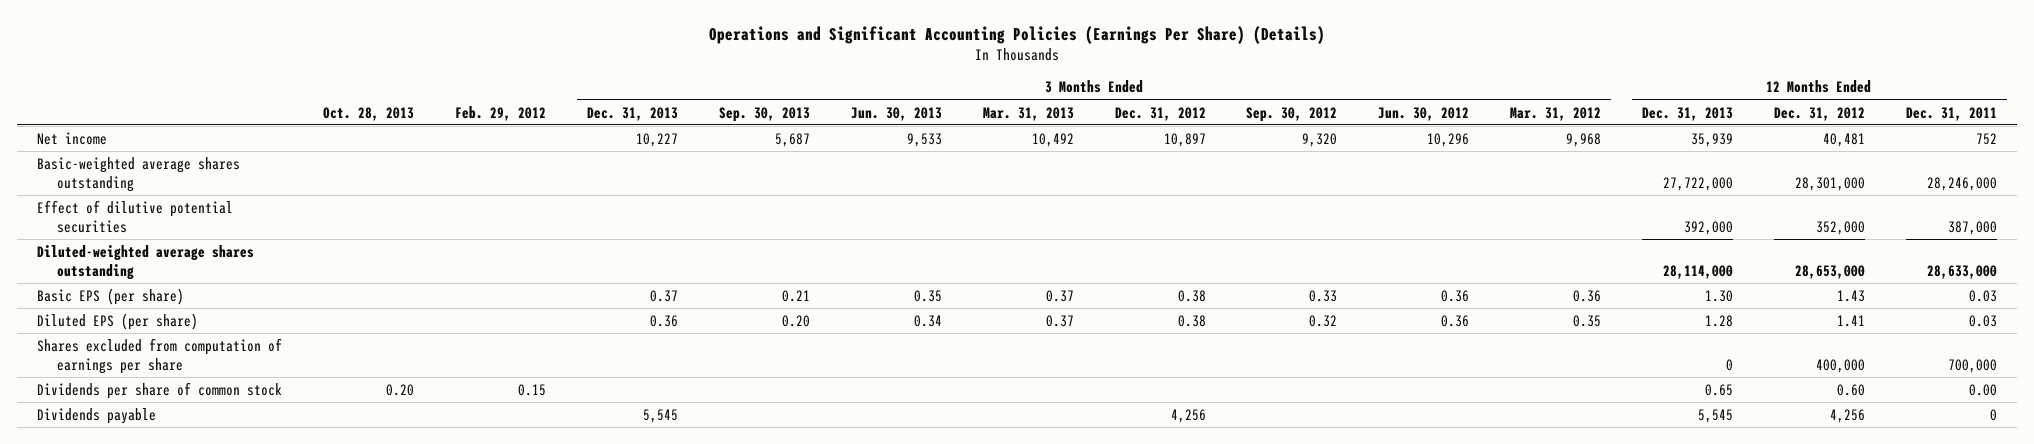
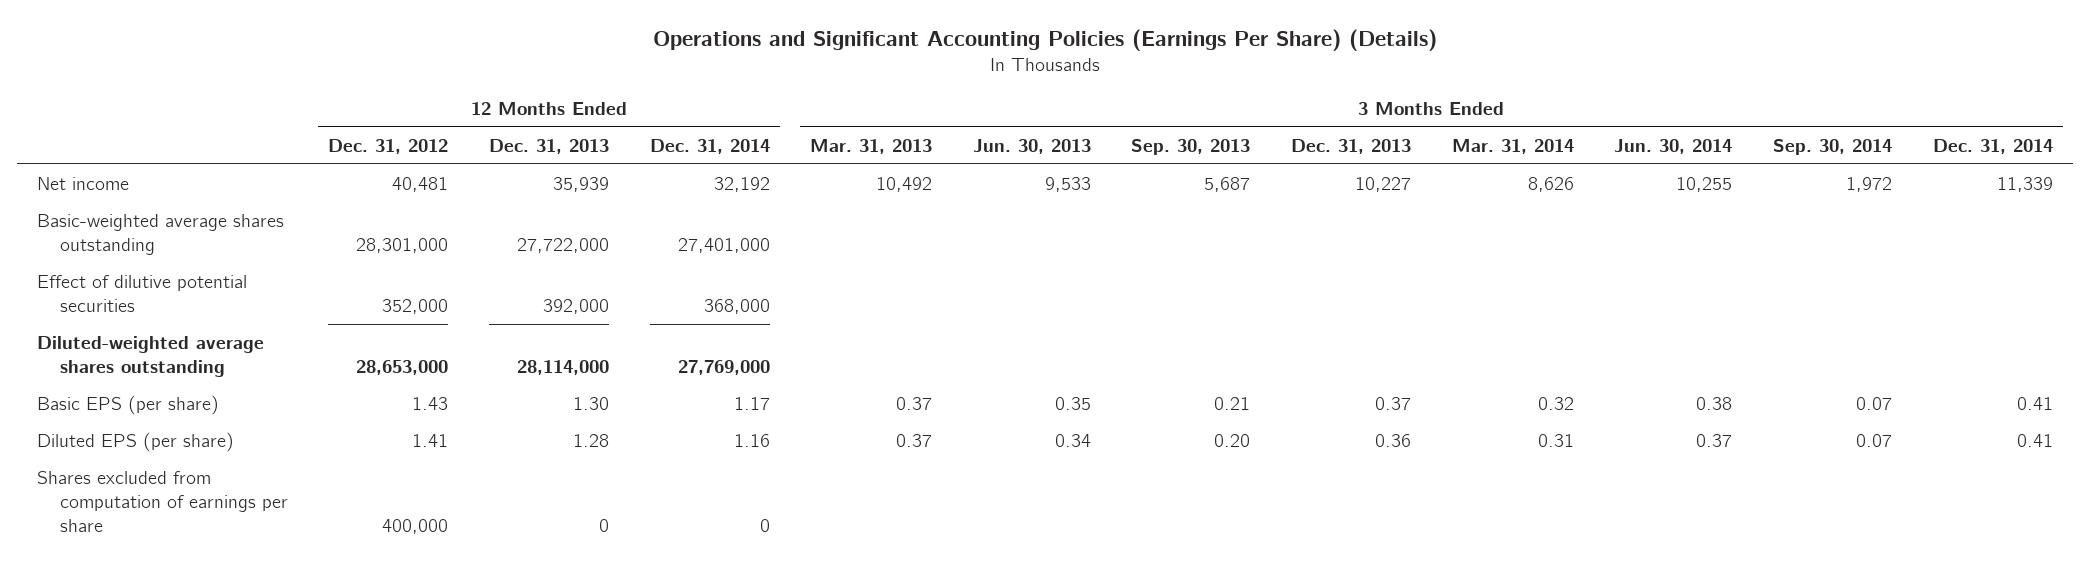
- | Oct. 28, 2013 | Feb. 29, 2012 | 3 Months Ended Dec. 31, 2013 | 3 Months Ended Sep. 30, 2013 | 3 Months Ended Jun. 30, 2013 | 3 Months Ended Mar. 31, 2013 | 3 Months Ended Dec. 31, 2012 | 3 Months Ended Sep. 30, 2012 | 3 Months Ended Jun. 30, 2012 | 3 Months Ended Mar. 31, 2012 | 12 Months Ended Dec. 31, 2013 | 12 Months Ended Dec. 31, 2012 | 12 Months Ended Dec. 31, 2011
+ | 12 Months Ended Dec. 31, 2012 | 12 Months Ended Dec. 31, 2013 | 12 Months Ended Dec. 31, 2014 | 3 Months Ended Mar. 31, 2013 | 3 Months Ended Jun. 30, 2013 | 3 Months Ended Sep. 30, 2013 | 3 Months Ended Dec. 31, 2013 | 3 Months Ended Mar. 31, 2014 | 3 Months Ended Jun. 30, 2014 | 3 Months Ended Sep. 30, 2014 | 3 Months Ended Dec. 31, 2014
- Dividends per share of common stock | 0.20 | 0.15 | | | | | | | | | 0.65 | 0.60 | 0.00
- Dividends payable | | | 5,545 | | | | 4,256 | | | | 5,545 | 4,256 | 0

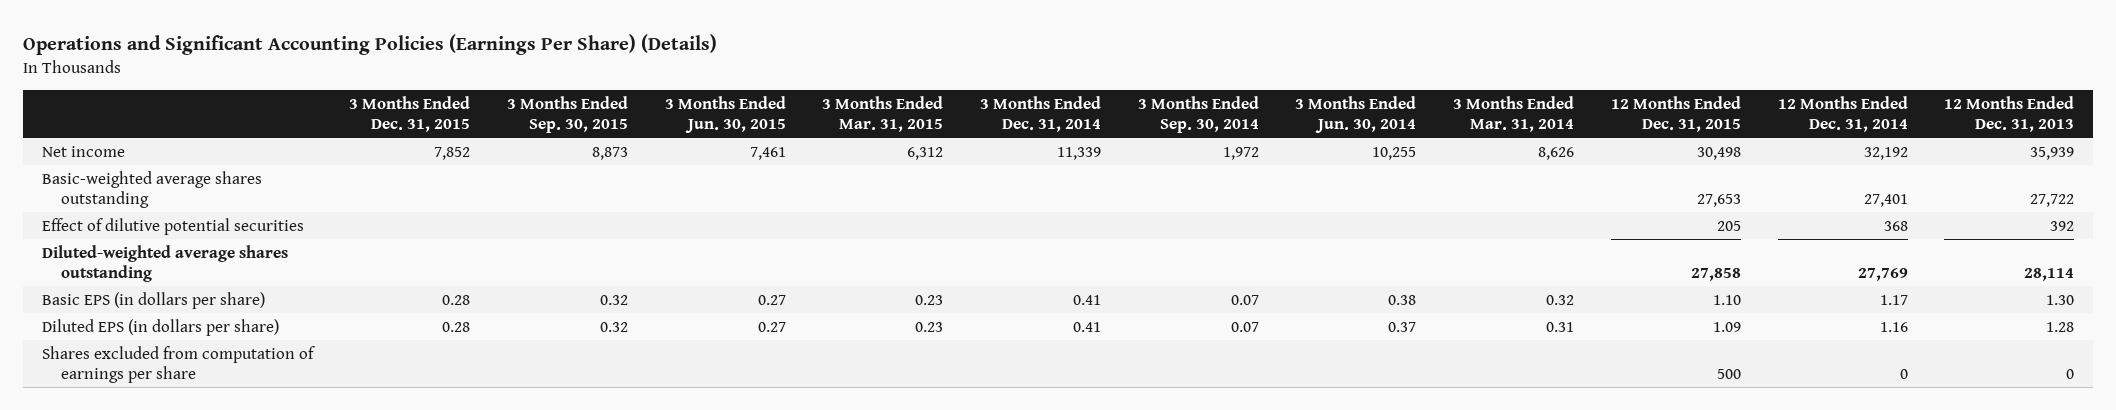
- | 12 Months Ended Dec. 31, 2012 | 12 Months Ended Dec. 31, 2013 | 12 Months Ended Dec. 31, 2014 | 3 Months Ended Mar. 31, 2013 | 3 Months Ended Jun. 30, 2013 | 3 Months Ended Sep. 30, 2013 | 3 Months Ended Dec. 31, 2013 | 3 Months Ended Mar. 31, 2014 | 3 Months Ended Jun. 30, 2014 | 3 Months Ended Sep. 30, 2014 | 3 Months Ended Dec. 31, 2014
+ | 3 Months Ended Dec. 31, 2015 | 3 Months Ended Sep. 30, 2015 | 3 Months Ended Jun. 30, 2015 | 3 Months Ended Mar. 31, 2015 | 3 Months Ended Dec. 31, 2014 | 3 Months Ended Sep. 30, 2014 | 3 Months Ended Jun. 30, 2014 | 3 Months Ended Mar. 31, 2014 | 12 Months Ended Dec. 31, 2015 | 12 Months Ended Dec. 31, 2014 | 12 Months Ended Dec. 31, 2013
- Basic-weighted average shares outstanding | 28,301,000 | 27,722,000 | 27,401,000 | | | | | | | |
- Effect of dilutive potential securities | 352,000 | 392,000 | 368,000 | | | | | | | |
- Diluted-weighted average shares outstanding | 28,653,000 | 28,114,000 | 27,769,000 | | | | | | | |
- Basic EPS (per share) | 1.43 | 1.30 | 1.17 | 0.37 | 0.35 | 0.21 | 0.37 | 0.32 | 0.38 | 0.07 | 0.41
- Diluted EPS (per share) | 1.41 | 1.28 | 1.16 | 0.37 | 0.34 | 0.20 | 0.36 | 0.31 | 0.37 | 0.07 | 0.41
+ Basic-weighted average shares outstanding | | | | | | | | | 27,653 | 27,401 | 27,722
+ Effect of dilutive potential securities | | | | | | | | | 205 | 368 | 392
+ Diluted-weighted average shares outstanding | | | | | | | | | 27,858 | 27,769 | 28,114
+ Basic EPS (in dollars per share) | 0.28 | 0.32 | 0.27 | 0.23 | 0.41 | 0.07 | 0.38 | 0.32 | 1.10 | 1.17 | 1.30
+ Diluted EPS (in dollars per share) | 0.28 | 0.32 | 0.27 | 0.23 | 0.41 | 0.07 | 0.37 | 0.31 | 1.09 | 1.16 | 1.28

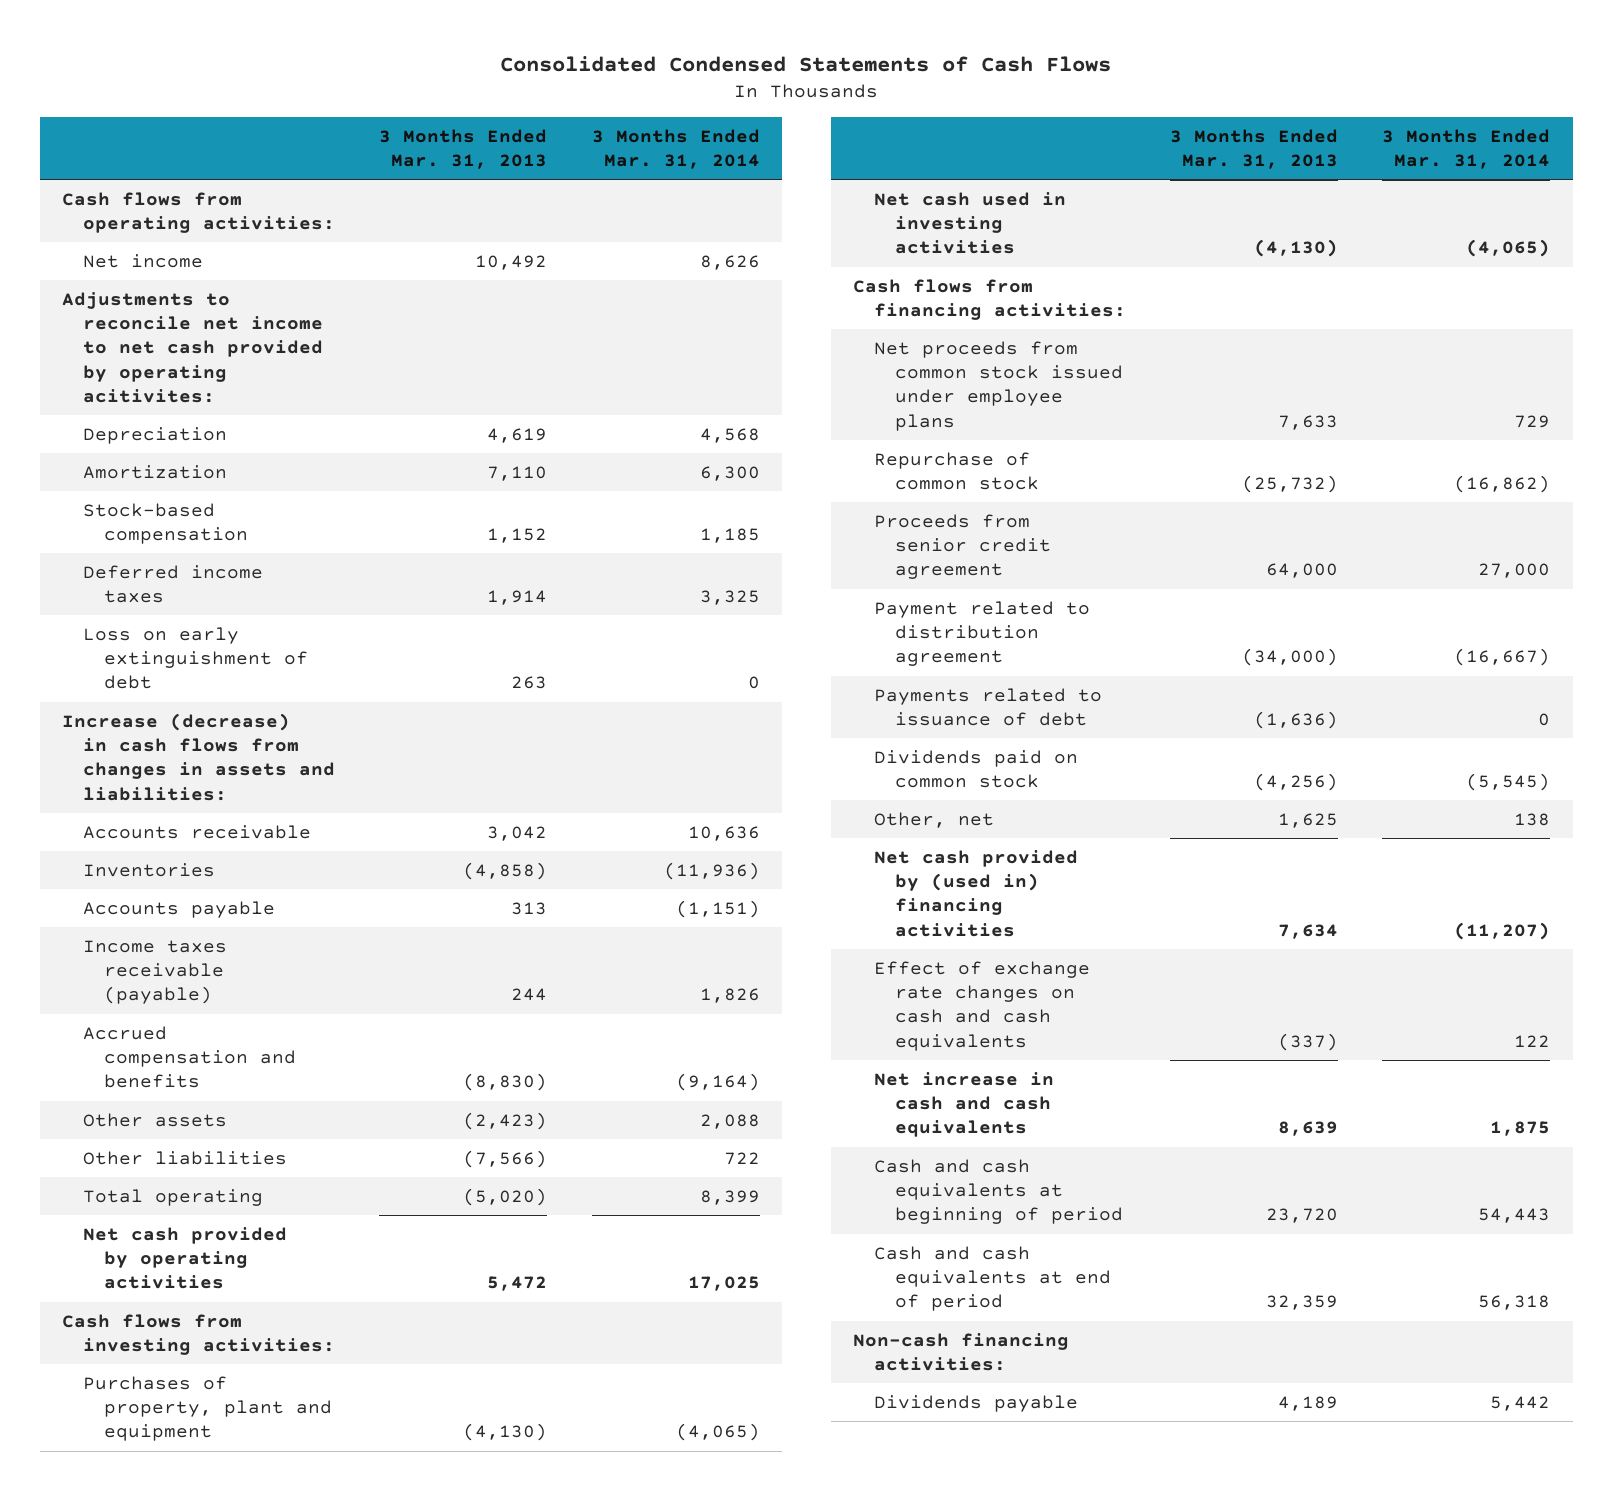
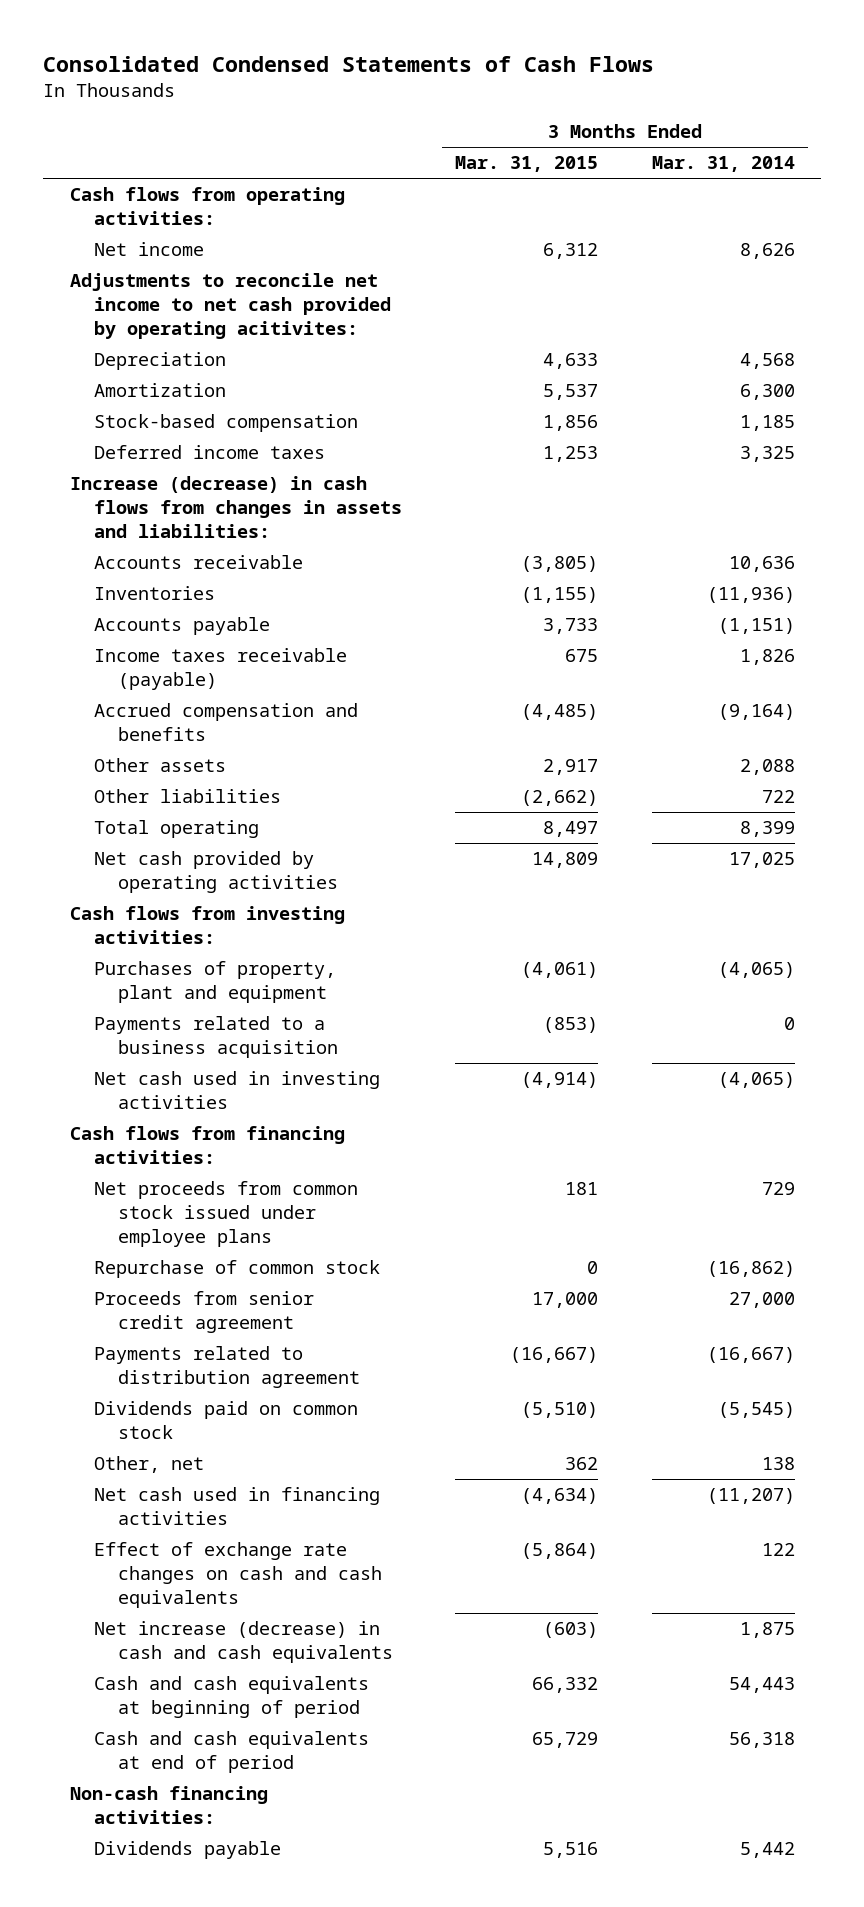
- | 3 Months Ended Mar. 31, 2013 | 3 Months Ended Mar. 31, 2014
+ | 3 Months Ended Mar. 31, 2015 | 3 Months Ended Mar. 31, 2014
- Loss on early extinguishment of debt | 263 | 0
+ Payments related to a business acquisition | (853) | 0
- Payment related to distribution agreement | (34,000) | (16,667)
- Payments related to issuance of debt | (1,636) | 0
+ Payments related to distribution agreement | (16,667) | (16,667)
- Net cash provided by (used in) financing activities | 7,634 | (11,207)
+ Net cash used in financing activities | (4,634) | (11,207)
- Net increase in cash and cash equivalents | 8,639 | 1,875
+ Net increase (decrease) in cash and cash equivalents | (603) | 1,875

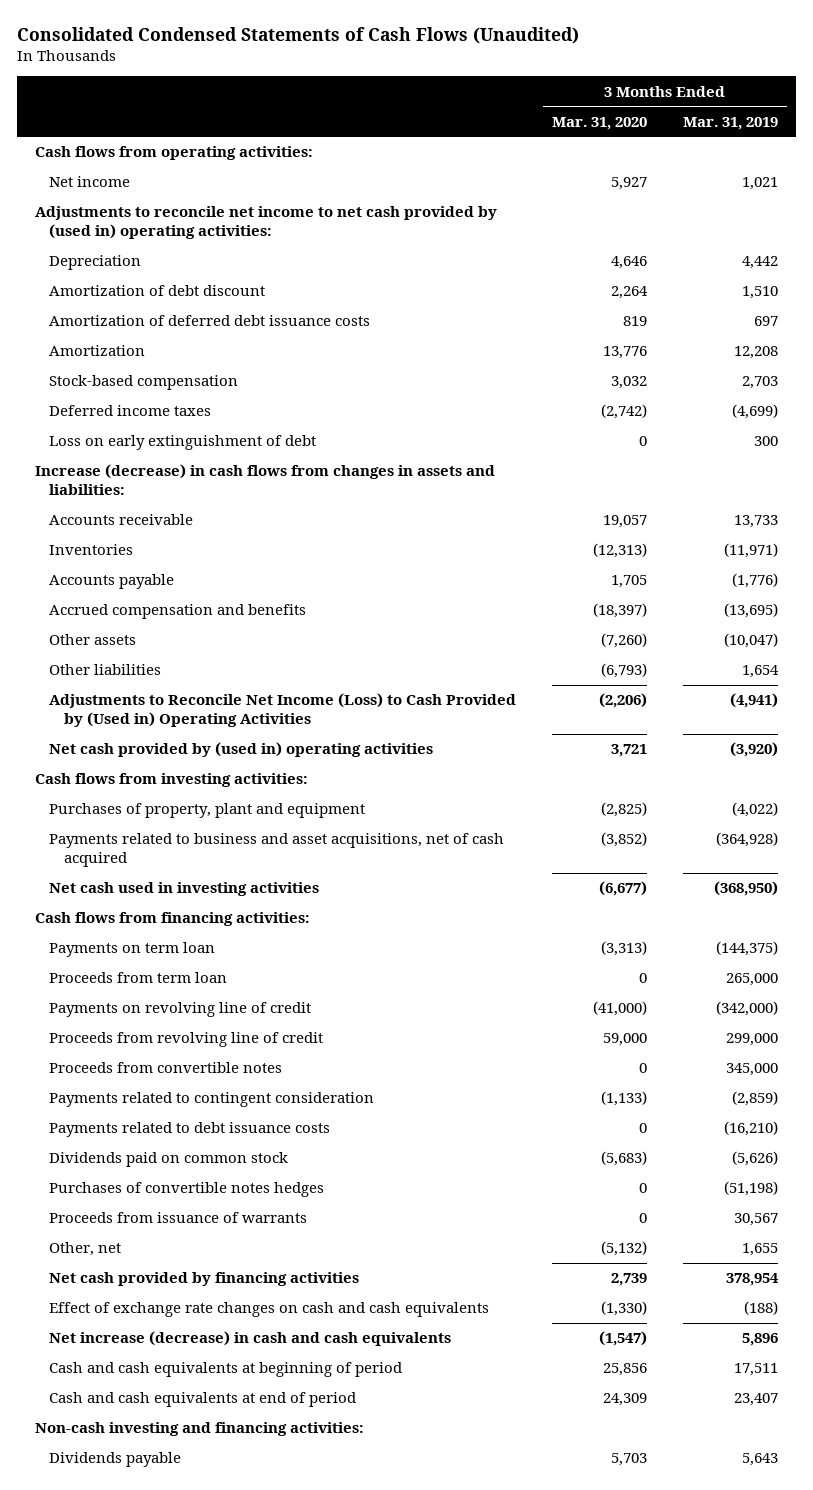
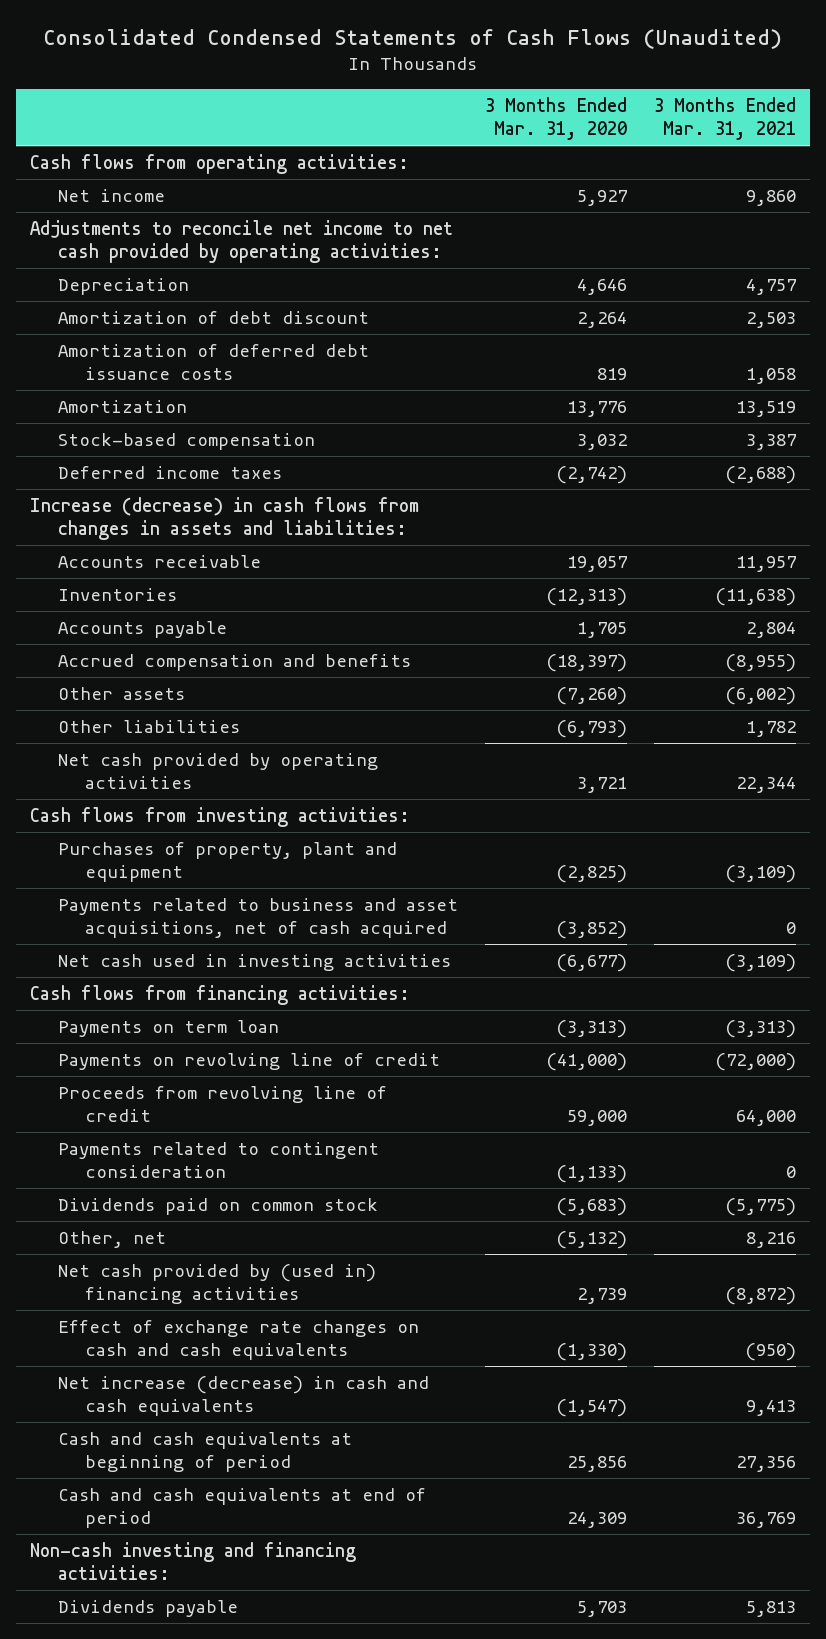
- | 3 Months Ended Mar. 31, 2020 | 3 Months Ended Mar. 31, 2019
+ | 3 Months Ended Mar. 31, 2020 | 3 Months Ended Mar. 31, 2021
- Adjustments to reconcile net income to net cash provided by (used in) operating activities:
+ Adjustments to reconcile net income to net cash provided by operating activities:
- Loss on early extinguishment of debt | 0 | 300
- Adjustments to Reconcile Net Income (Loss) to Cash Provided by (Used in) Operating Activities | (2,206) | (4,941)
- Net cash provided by (used in) operating activities | 3,721 | (3,920)
+ Net cash provided by operating activities | 3,721 | 22,344
- Proceeds from term loan | 0 | 265,000
- Proceeds from convertible notes | 0 | 345,000
- Payments related to debt issuance costs | 0 | (16,210)
- Purchases of convertible notes hedges | 0 | (51,198)
- Proceeds from issuance of warrants | 0 | 30,567
- Net cash provided by financing activities | 2,739 | 378,954
+ Net cash provided by (used in) financing activities | 2,739 | (8,872)

